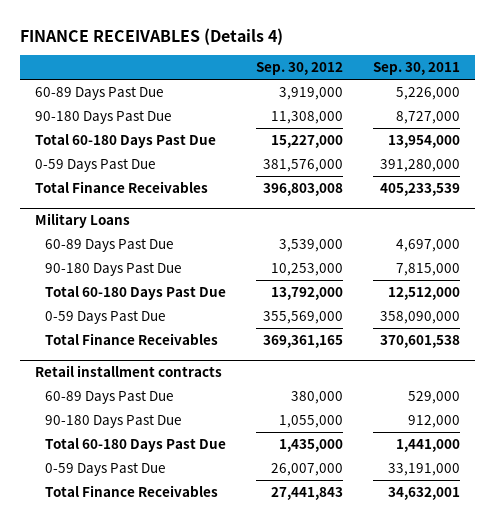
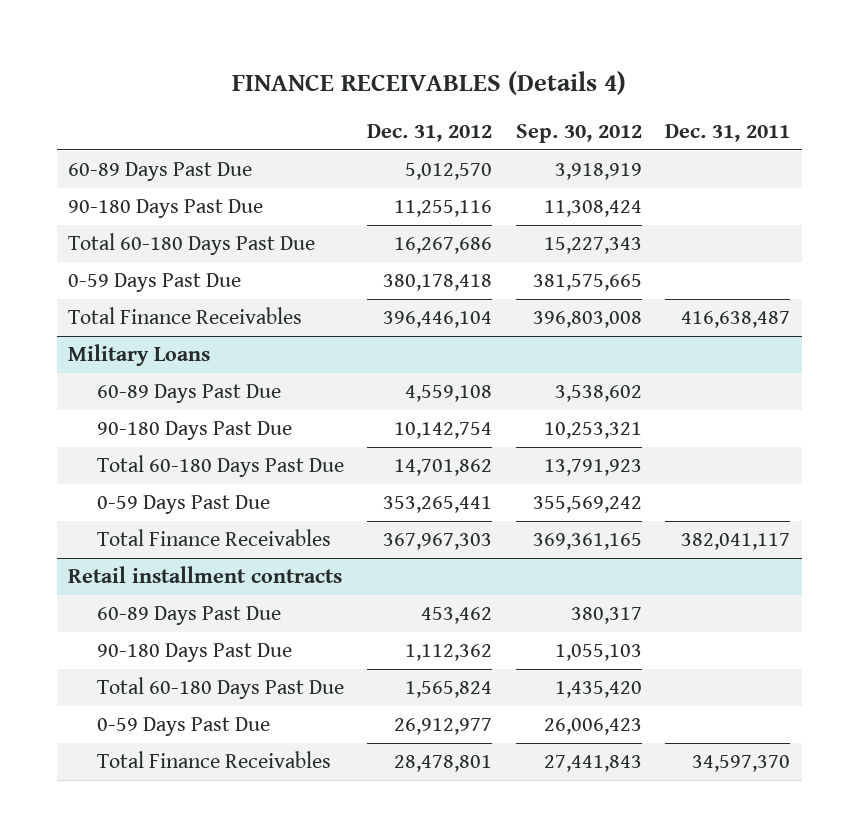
- | Sep. 30, 2012 | Sep. 30, 2011
+ | Dec. 31, 2012 | Sep. 30, 2012 | Dec. 31, 2011
- 60-89 Days Past Due | 3,919,000 | 5,226,000
- 90-180 Days Past Due | 11,308,000 | 8,727,000
- Total 60-180 Days Past Due | 15,227,000 | 13,954,000
- 0-59 Days Past Due | 381,576,000 | 391,280,000
+ 60-89 Days Past Due | 5,012,570 | 3,918,919 |
+ 90-180 Days Past Due | 11,255,116 | 11,308,424 |
+ Total 60-180 Days Past Due | 16,267,686 | 15,227,343 |
+ 0-59 Days Past Due | 380,178,418 | 381,575,665 |
@ Military Loans
- 60-89 Days Past Due | 3,539,000 | 4,697,000
- 90-180 Days Past Due | 10,253,000 | 7,815,000
- Total 60-180 Days Past Due | 13,792,000 | 12,512,000
- 0-59 Days Past Due | 355,569,000 | 358,090,000
+ 60-89 Days Past Due | 4,559,108 | 3,538,602 |
+ 90-180 Days Past Due | 10,142,754 | 10,253,321 |
+ Total 60-180 Days Past Due | 14,701,862 | 13,791,923 |
+ 0-59 Days Past Due | 353,265,441 | 355,569,242 |
@ Retail installment contracts
- 60-89 Days Past Due | 380,000 | 529,000
- 90-180 Days Past Due | 1,055,000 | 912,000
- Total 60-180 Days Past Due | 1,435,000 | 1,441,000
- 0-59 Days Past Due | 26,007,000 | 33,191,000
+ 60-89 Days Past Due | 453,462 | 380,317 |
+ 90-180 Days Past Due | 1,112,362 | 1,055,103 |
+ Total 60-180 Days Past Due | 1,565,824 | 1,435,420 |
+ 0-59 Days Past Due | 26,912,977 | 26,006,423 |

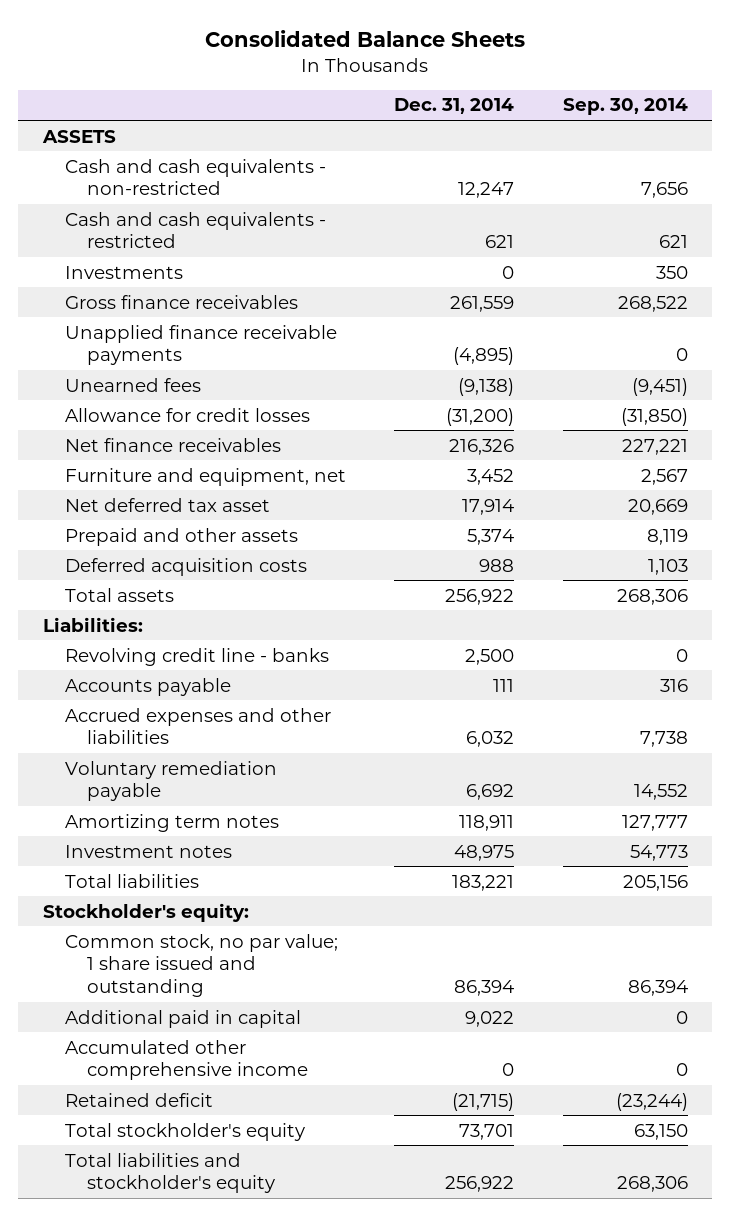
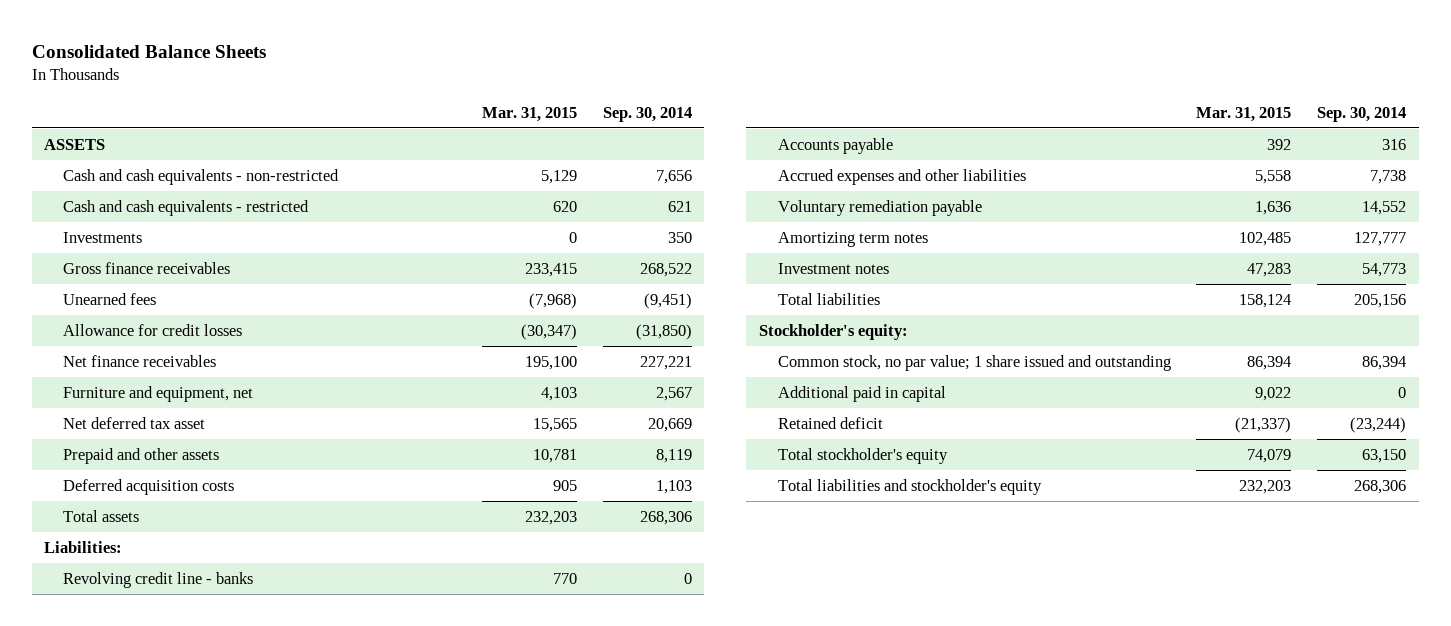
- | Dec. 31, 2014 | Sep. 30, 2014
+ | Mar. 31, 2015 | Sep. 30, 2014
- Unapplied finance receivable payments | (4,895) | 0
- Accumulated other comprehensive income | 0 | 0

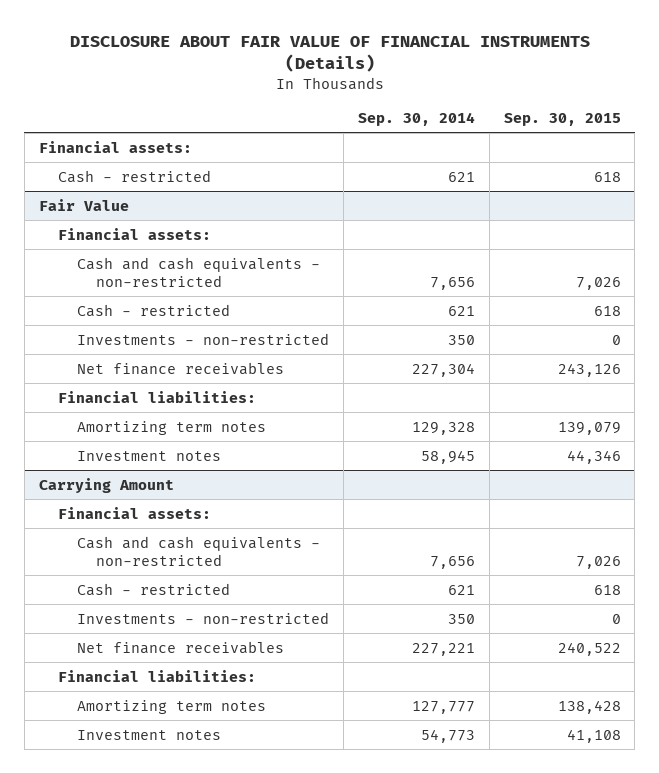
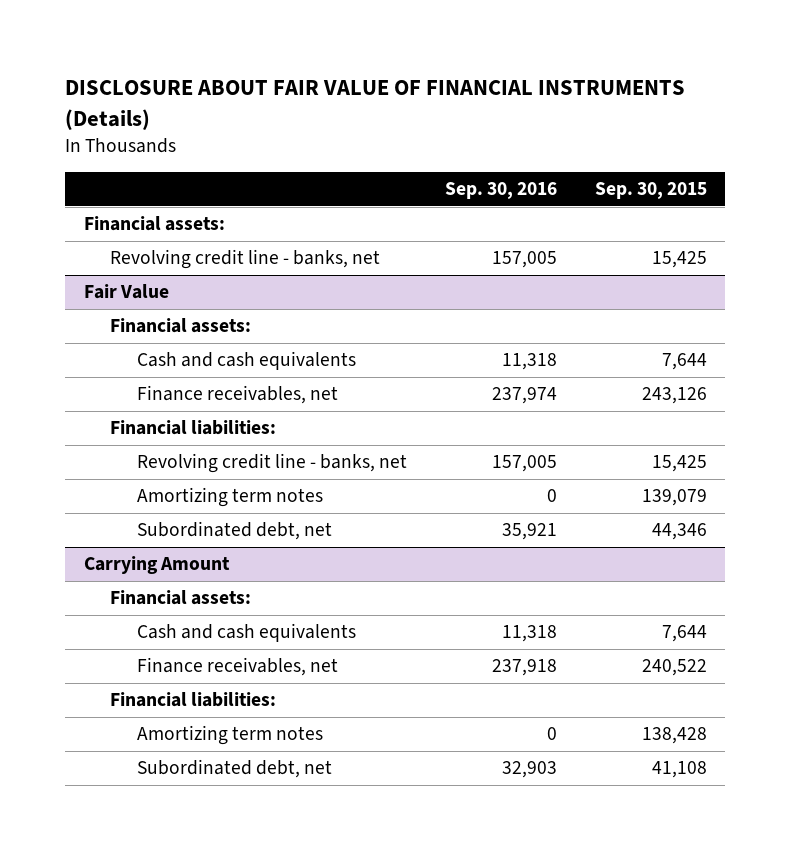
- | Sep. 30, 2014 | Sep. 30, 2015
+ | Sep. 30, 2016 | Sep. 30, 2015
- Cash - restricted | 621 | 618
+ Revolving credit line - banks, net | 157,005 | 15,425
@ Fair Value
- Cash and cash equivalents - non-restricted | 7,656 | 7,026
- Cash - restricted | 621 | 618
- Investments - non-restricted | 350 | 0
- Net finance receivables | 227,304 | 243,126
+ Cash and cash equivalents | 11,318 | 7,644
+ Finance receivables, net | 237,974 | 243,126
+ Revolving credit line - banks, net | 157,005 | 15,425
- Investment notes | 58,945 | 44,346
+ Subordinated debt, net | 35,921 | 44,346
@ Carrying Amount
- Cash and cash equivalents - non-restricted | 7,656 | 7,026
- Cash - restricted | 621 | 618
- Investments - non-restricted | 350 | 0
- Net finance receivables | 227,221 | 240,522
+ Cash and cash equivalents | 11,318 | 7,644
+ Finance receivables, net | 237,918 | 240,522
- Investment notes | 54,773 | 41,108
+ Subordinated debt, net | 32,903 | 41,108

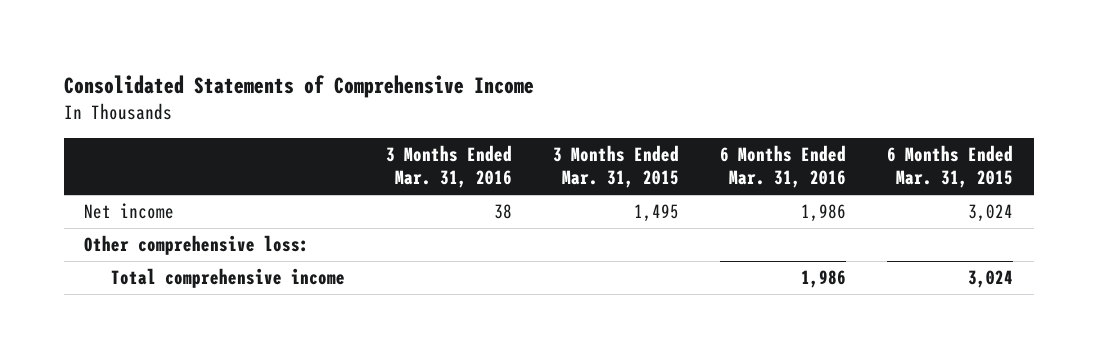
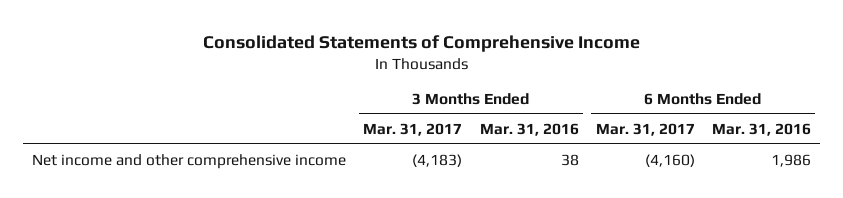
- | 3 Months Ended Mar. 31, 2016 | 3 Months Ended Mar. 31, 2015 | 6 Months Ended Mar. 31, 2016 | 6 Months Ended Mar. 31, 2015
+ | 3 Months Ended Mar. 31, 2017 | 3 Months Ended Mar. 31, 2016 | 6 Months Ended Mar. 31, 2017 | 6 Months Ended Mar. 31, 2016
- Net income | 38 | 1,495 | 1,986 | 3,024
- Other comprehensive loss:
- Total comprehensive income | | | 1,986 | 3,024
+ Net income and other comprehensive income | (4,183) | 38 | (4,160) | 1,986

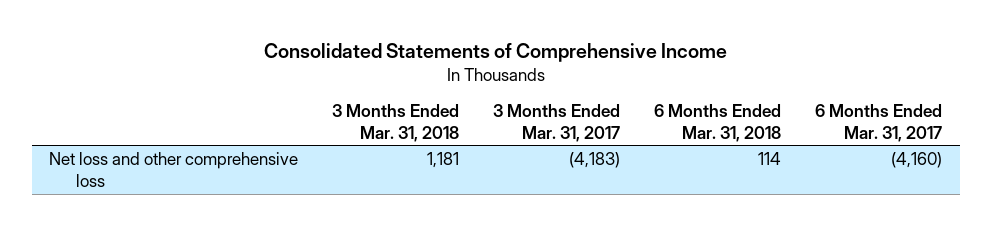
- | 3 Months Ended Mar. 31, 2017 | 3 Months Ended Mar. 31, 2016 | 6 Months Ended Mar. 31, 2017 | 6 Months Ended Mar. 31, 2016
+ | 3 Months Ended Mar. 31, 2018 | 3 Months Ended Mar. 31, 2017 | 6 Months Ended Mar. 31, 2018 | 6 Months Ended Mar. 31, 2017
- Net income and other comprehensive income | (4,183) | 38 | (4,160) | 1,986
+ Net loss and other comprehensive loss | 1,181 | (4,183) | 114 | (4,160)

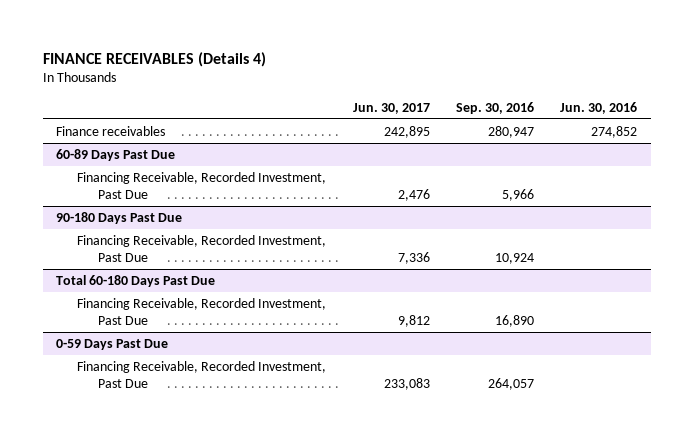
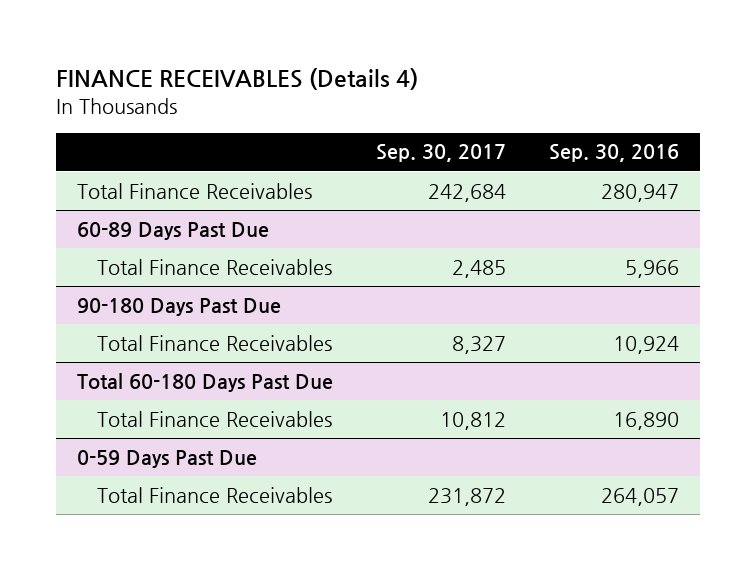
- | Jun. 30, 2017 | Sep. 30, 2016 | Jun. 30, 2016
+ | Sep. 30, 2017 | Sep. 30, 2016
- Finance receivables | 242,895 | 280,947 | 274,852
+ Total Finance Receivables | 242,684 | 280,947
@ 60-89 Days Past Due
- Financing Receivable, Recorded Investment, Past Due | 2,476 | 5,966 |
+ Total Finance Receivables | 2,485 | 5,966
@ 90-180 Days Past Due
- Financing Receivable, Recorded Investment, Past Due | 7,336 | 10,924 |
+ Total Finance Receivables | 8,327 | 10,924
@ Total 60-180 Days Past Due
- Financing Receivable, Recorded Investment, Past Due | 9,812 | 16,890 |
+ Total Finance Receivables | 10,812 | 16,890
@ 0-59 Days Past Due
- Financing Receivable, Recorded Investment, Past Due | 233,083 | 264,057 |
+ Total Finance Receivables | 231,872 | 264,057

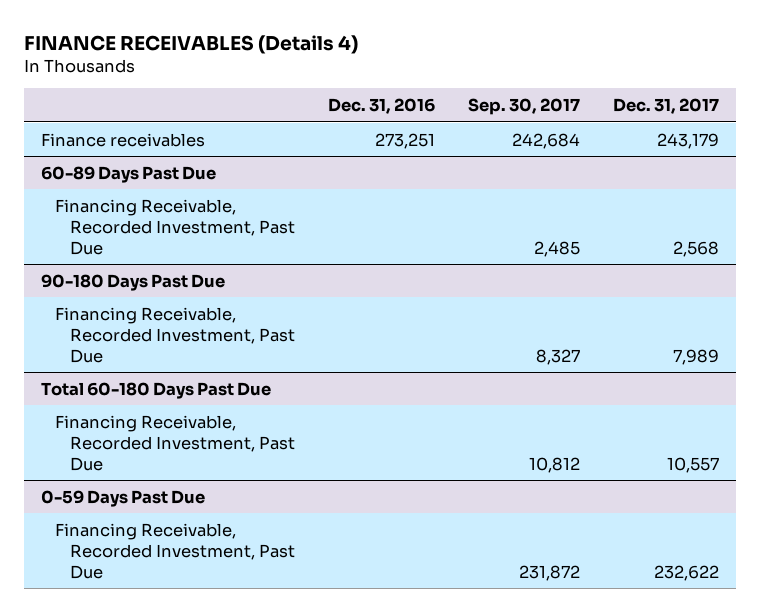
- | Sep. 30, 2017 | Sep. 30, 2016
+ | Dec. 31, 2016 | Sep. 30, 2017 | Dec. 31, 2017
- Total Finance Receivables | 242,684 | 280,947
+ Finance receivables | 273,251 | 242,684 | 243,179
@ 60-89 Days Past Due
- Total Finance Receivables | 2,485 | 5,966
+ Financing Receivable, Recorded Investment, Past Due | | 2,485 | 2,568
@ 90-180 Days Past Due
- Total Finance Receivables | 8,327 | 10,924
+ Financing Receivable, Recorded Investment, Past Due | | 8,327 | 7,989
@ Total 60-180 Days Past Due
- Total Finance Receivables | 10,812 | 16,890
+ Financing Receivable, Recorded Investment, Past Due | | 10,812 | 10,557
@ 0-59 Days Past Due
- Total Finance Receivables | 231,872 | 264,057
+ Financing Receivable, Recorded Investment, Past Due | | 231,872 | 232,622

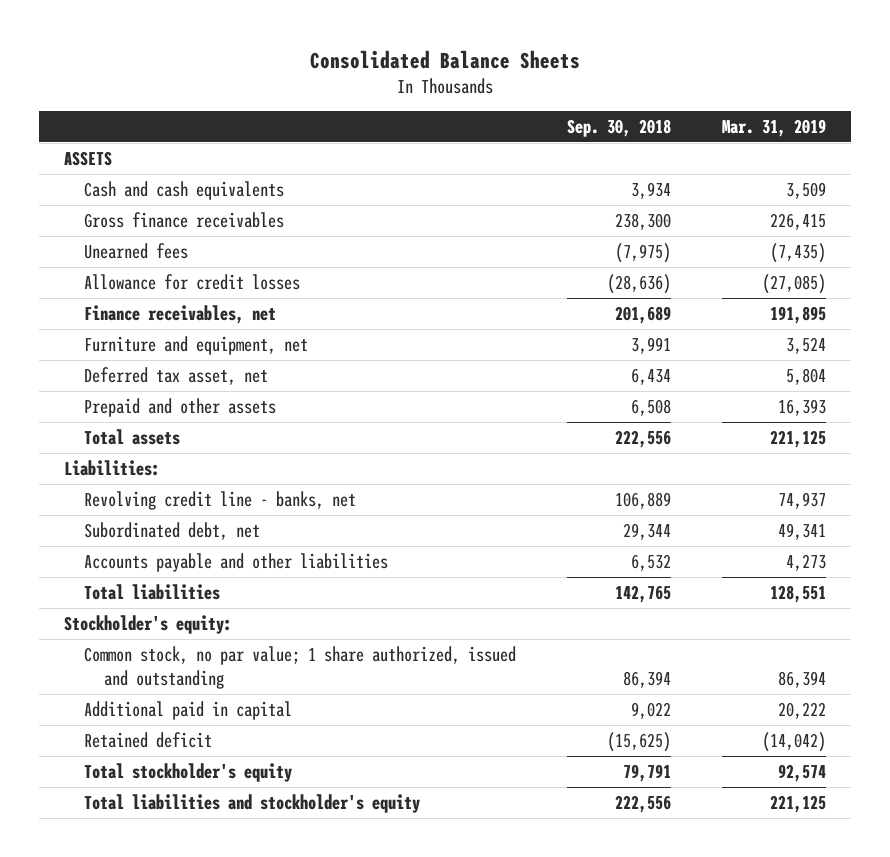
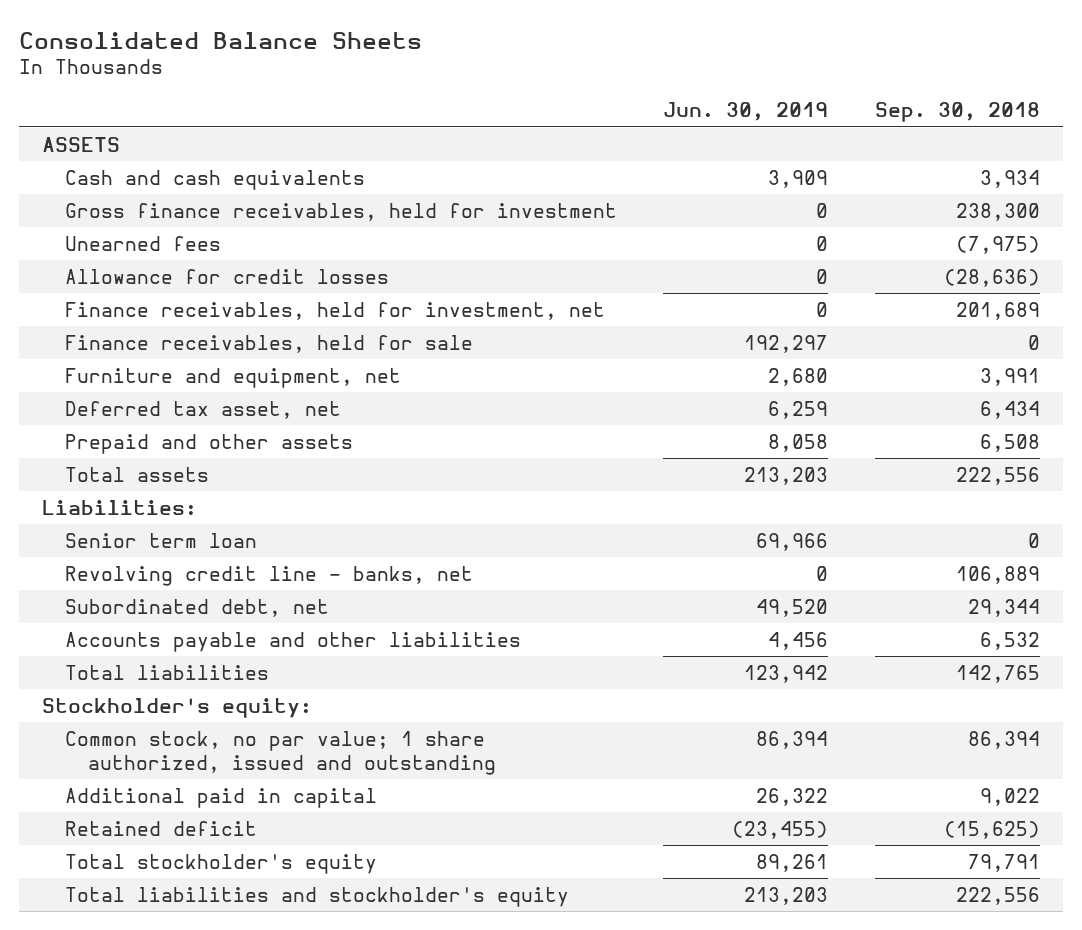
- | Sep. 30, 2018 | Mar. 31, 2019
+ | Jun. 30, 2019 | Sep. 30, 2018
- Gross finance receivables | 238,300 | 226,415
+ Gross finance receivables, held for investment | 0 | 238,300
- Finance receivables, net | 201,689 | 191,895
+ Finance receivables, held for investment, net | 0 | 201,689
+ Finance receivables, held for sale | 192,297 | 0
+ Senior term loan | 69,966 | 0

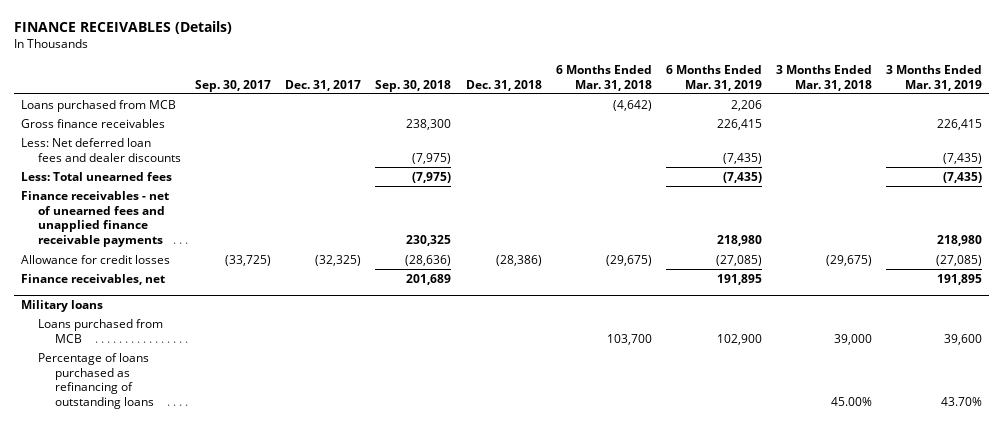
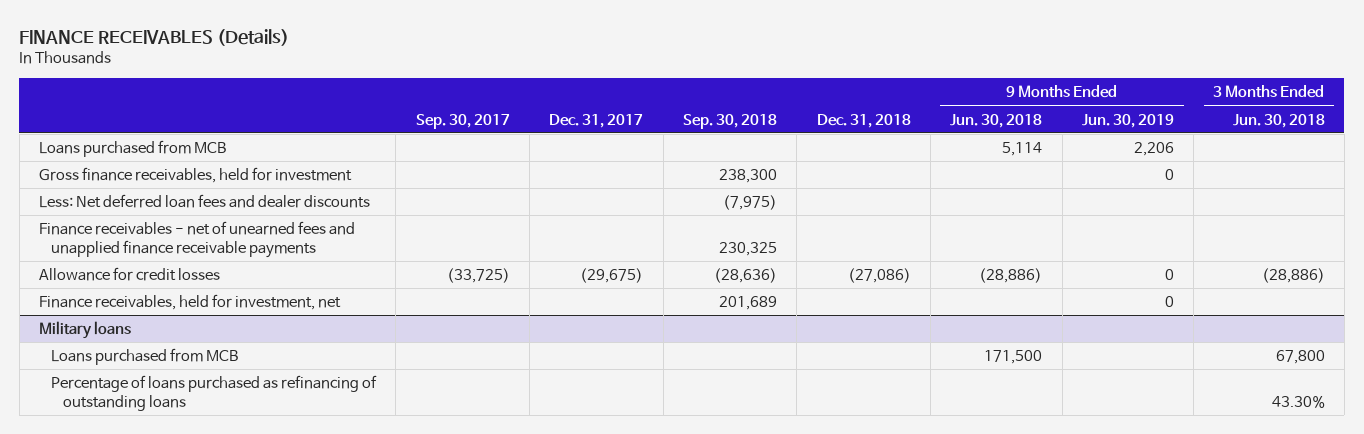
- | Sep. 30, 2017 | Dec. 31, 2017 | Sep. 30, 2018 | Dec. 31, 2018 | 6 Months Ended Mar. 31, 2018 | 6 Months Ended Mar. 31, 2019 | 3 Months Ended Mar. 31, 2018 | 3 Months Ended Mar. 31, 2019
+ | Sep. 30, 2017 | Dec. 31, 2017 | Sep. 30, 2018 | Dec. 31, 2018 | 9 Months Ended Jun. 30, 2018 | 9 Months Ended Jun. 30, 2019 | 3 Months Ended Jun. 30, 2018
- Gross finance receivables | | | 238,300 | | | 226,415 | | 226,415
+ Gross finance receivables, held for investment | | | 238,300 | | | 0 |
- Less: Total unearned fees | | | (7,975) | | | (7,435) | | (7,435)
- Allowance for credit losses | (33,725) | (32,325) | (28,636) | (28,386) | (29,675) | (27,085) | (29,675) | (27,085)
- Finance receivables, net | | | 201,689 | | | 191,895 | | 191,895
+ Allowance for credit losses | (33,725) | (29,675) | (28,636) | (27,086) | (28,886) | 0 | (28,886)
+ Finance receivables, held for investment, net | | | 201,689 | | | 0 |

